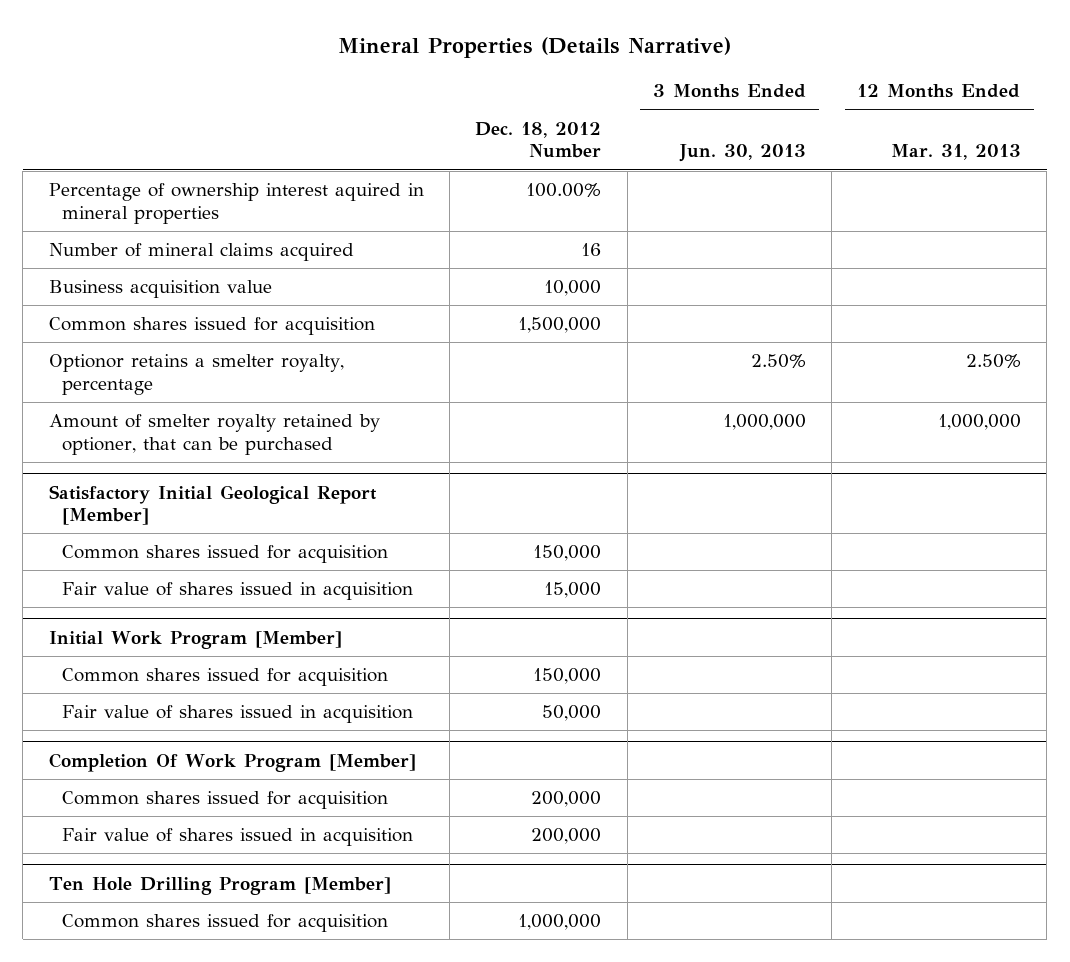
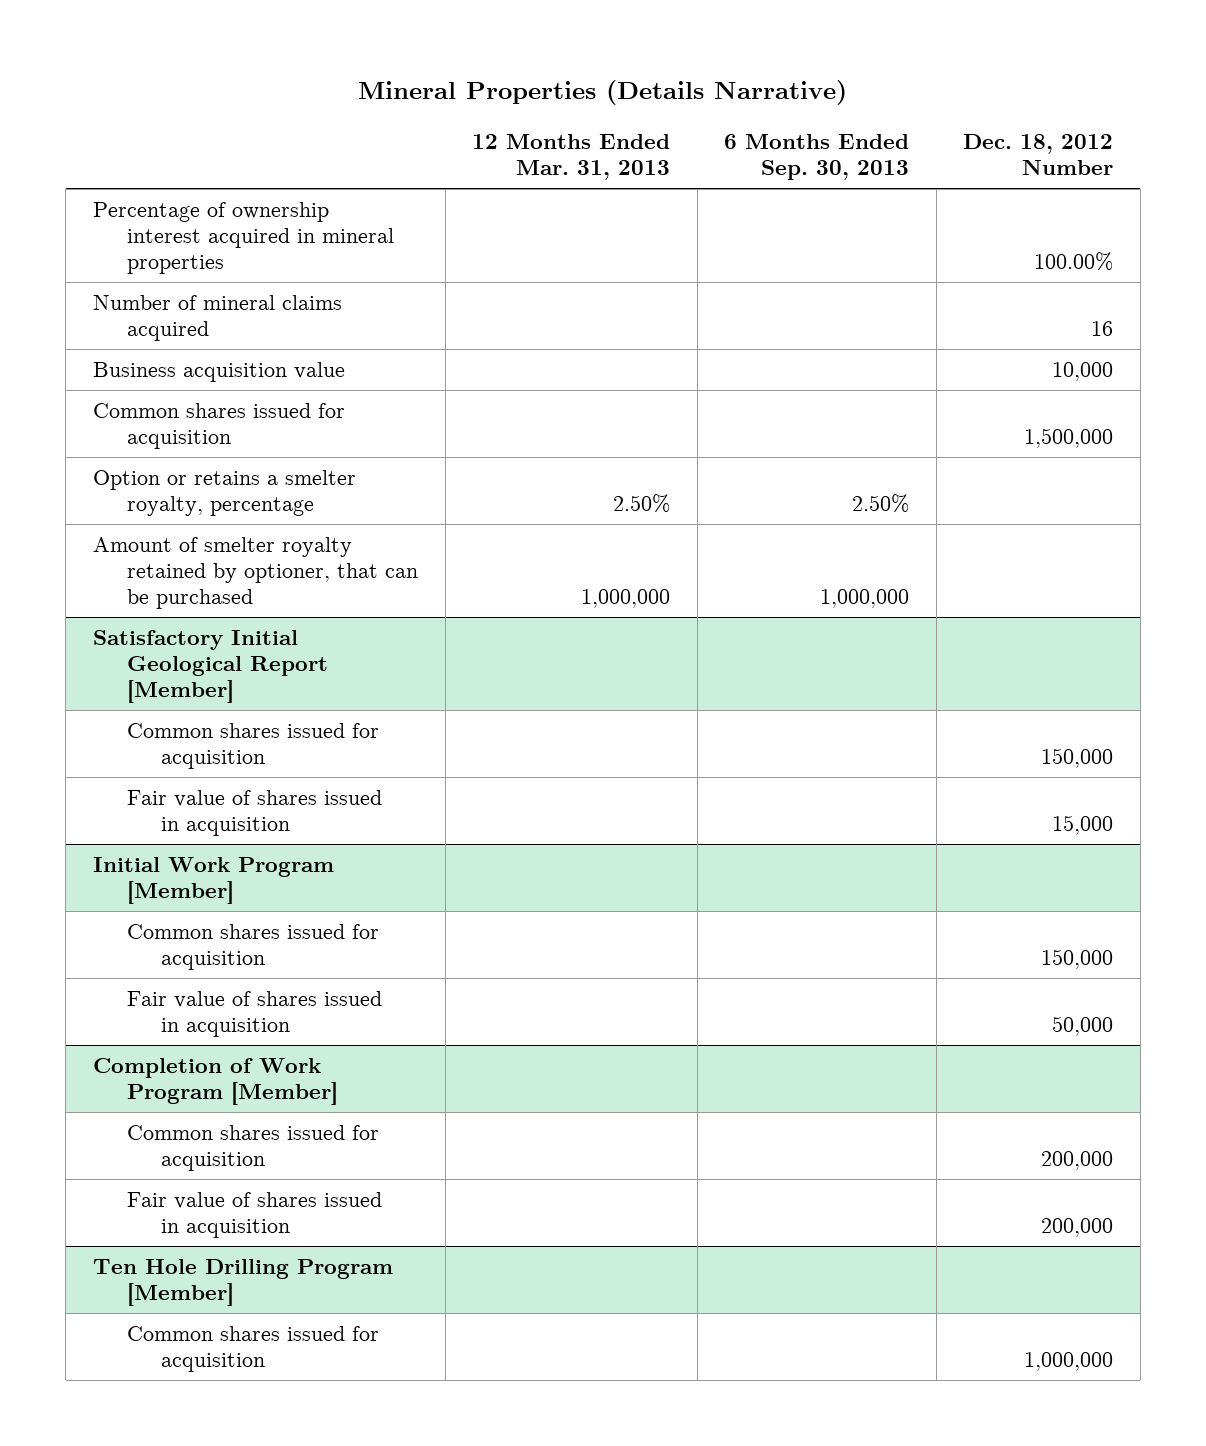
- | Dec. 18, 2012 Number | 3 Months Ended Jun. 30, 2013 | 12 Months Ended Mar. 31, 2013
+ | 12 Months Ended Mar. 31, 2013 | 6 Months Ended Sep. 30, 2013 | Dec. 18, 2012 Number
- Percentage of ownership interest aquired in mineral properties | 100.00% | |
+ Percentage of ownership interest acquired in mineral properties | | | 100.00%
- Optionor retains a smelter royalty, percentage | | 2.50% | 2.50%
+ Option or retains a smelter royalty, percentage | 2.50% | 2.50% |
- Completion Of Work Program [Member]
+ Completion of Work Program [Member]

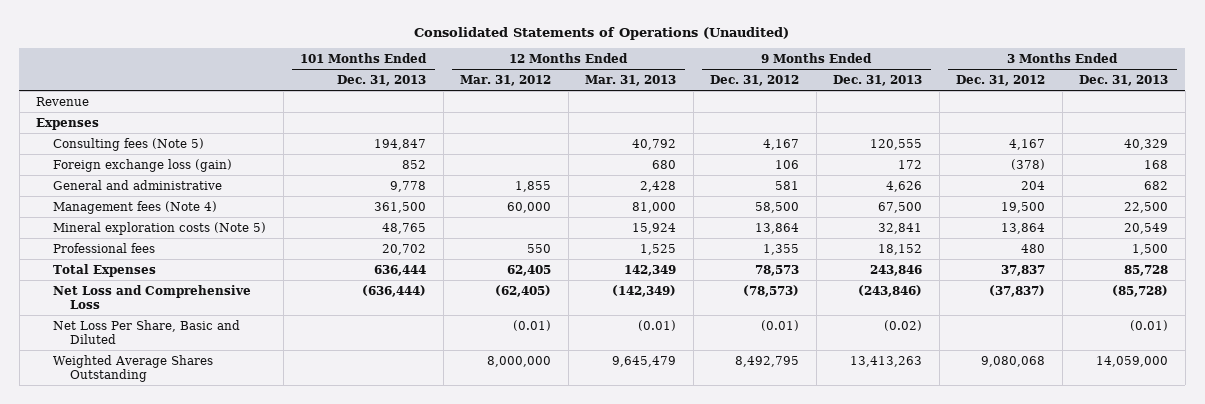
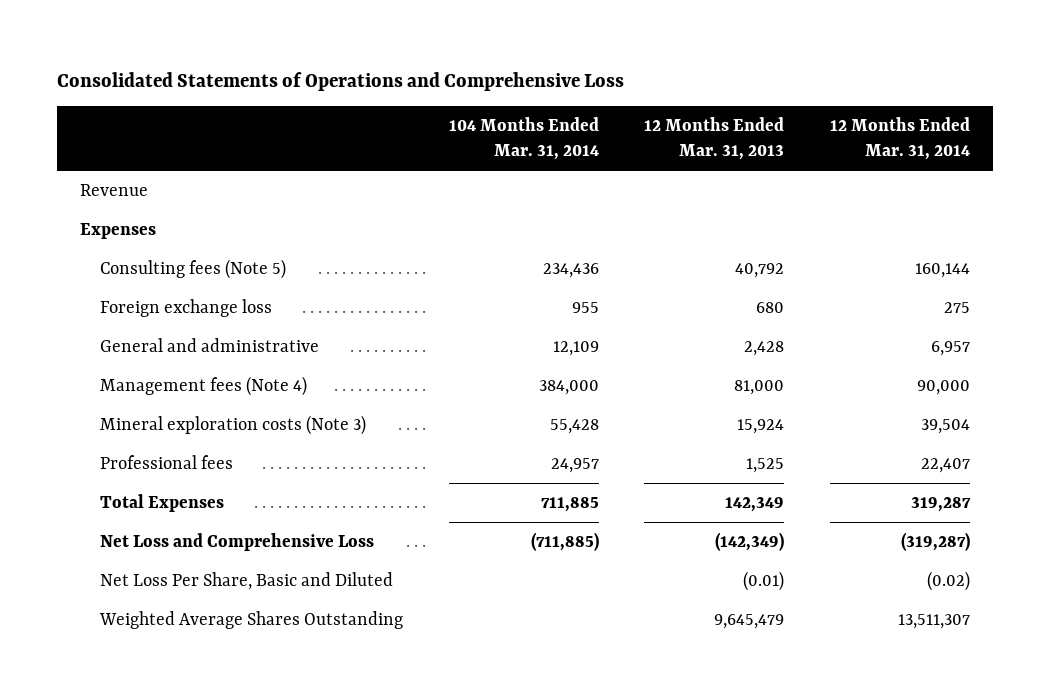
- Consolidated Statements of Operations (Unaudited)
+ Consolidated Statements of Operations and Comprehensive Loss
- | 101 Months Ended Dec. 31, 2013 | 12 Months Ended Mar. 31, 2012 | 12 Months Ended Mar. 31, 2013 | 9 Months Ended Dec. 31, 2012 | 9 Months Ended Dec. 31, 2013 | 3 Months Ended Dec. 31, 2012 | 3 Months Ended Dec. 31, 2013
+ | 104 Months Ended Mar. 31, 2014 | 12 Months Ended Mar. 31, 2013 | 12 Months Ended Mar. 31, 2014
- Foreign exchange loss (gain) | 852 | | 680 | 106 | 172 | (378) | 168
+ Foreign exchange loss | 955 | 680 | 275
- Mineral exploration costs (Note 5) | 48,765 | | 15,924 | 13,864 | 32,841 | 13,864 | 20,549
+ Mineral exploration costs (Note 3) | 55,428 | 15,924 | 39,504

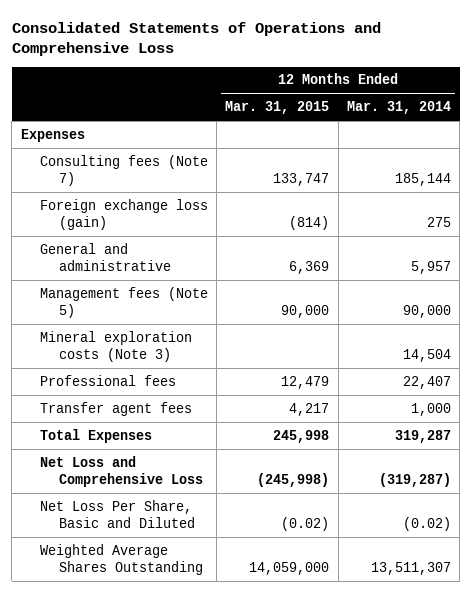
- | 104 Months Ended Mar. 31, 2014 | 12 Months Ended Mar. 31, 2013 | 12 Months Ended Mar. 31, 2014
+ | 12 Months Ended Mar. 31, 2015 | 12 Months Ended Mar. 31, 2014
- Revenue
- Consulting fees (Note 5) | 234,436 | 40,792 | 160,144
- Foreign exchange loss | 955 | 680 | 275
- General and administrative | 12,109 | 2,428 | 6,957
- Management fees (Note 4) | 384,000 | 81,000 | 90,000
- Mineral exploration costs (Note 3) | 55,428 | 15,924 | 39,504
+ Consulting fees (Note 7) | 133,747 | 185,144
+ Foreign exchange loss (gain) | (814) | 275
+ General and administrative | 6,369 | 5,957
+ Management fees (Note 5) | 90,000 | 90,000
+ Mineral exploration costs (Note 3) | | 14,504
+ Transfer agent fees | 4,217 | 1,000

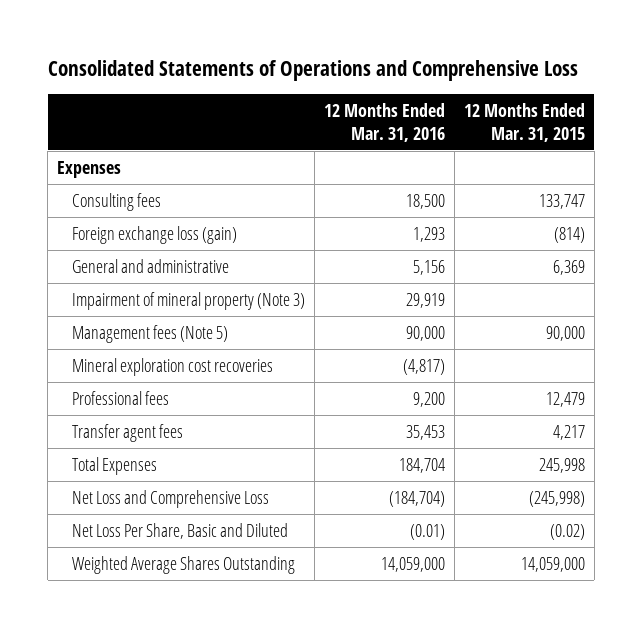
- | 12 Months Ended Mar. 31, 2015 | 12 Months Ended Mar. 31, 2014
+ | 12 Months Ended Mar. 31, 2016 | 12 Months Ended Mar. 31, 2015
- Consulting fees (Note 7) | 133,747 | 185,144
+ Consulting fees | 18,500 | 133,747
+ Impairment of mineral property (Note 3) | 29,919 |
- Mineral exploration costs (Note 3) | | 14,504
+ Mineral exploration cost recoveries | (4,817) |

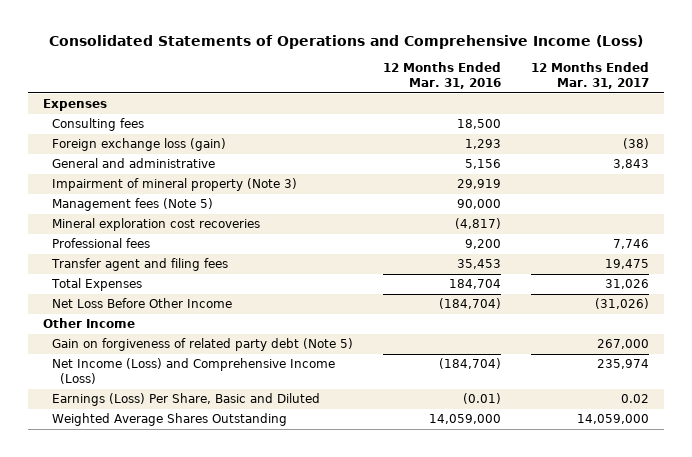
- Consolidated Statements of Operations and Comprehensive Loss
+ Consolidated Statements of Operations and Comprehensive Income (Loss)
- | 12 Months Ended Mar. 31, 2016 | 12 Months Ended Mar. 31, 2015
+ | 12 Months Ended Mar. 31, 2016 | 12 Months Ended Mar. 31, 2017
- Transfer agent fees | 35,453 | 4,217
+ Transfer agent and filing fees | 35,453 | 19,475
- Net Loss and Comprehensive Loss | (184,704) | (245,998)
- Net Loss Per Share, Basic and Diluted | (0.01) | (0.02)
+ Net Loss Before Other Income | (184,704) | (31,026)
+ Other Income
+ Gain on forgiveness of related party debt (Note 5) | | 267,000
+ Net Income (Loss) and Comprehensive Income (Loss) | (184,704) | 235,974
+ Earnings (Loss) Per Share, Basic and Diluted | (0.01) | 0.02

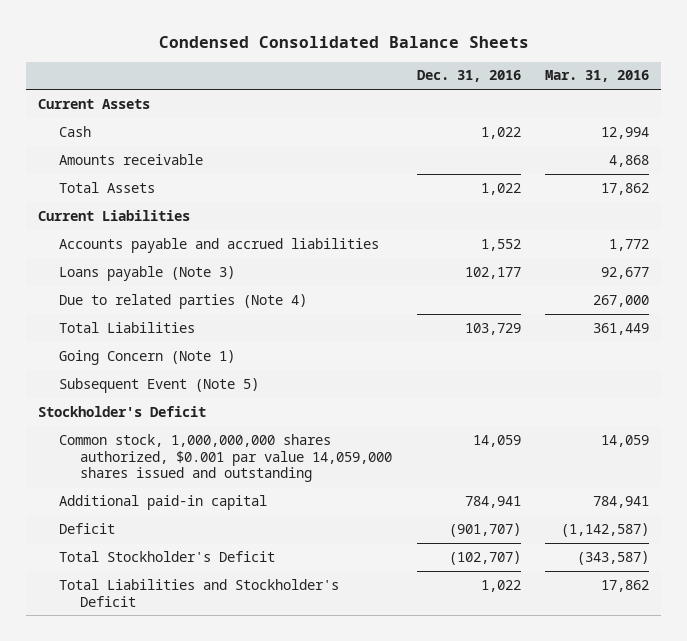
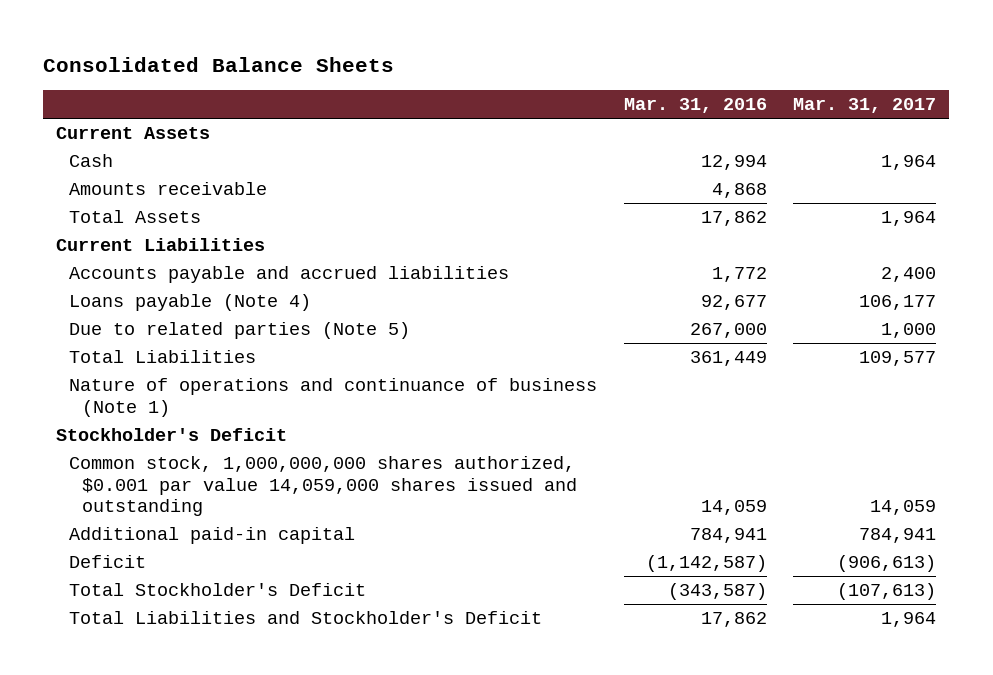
- Condensed Consolidated Balance Sheets
+ Consolidated Balance Sheets
- | Dec. 31, 2016 | Mar. 31, 2016
+ | Mar. 31, 2016 | Mar. 31, 2017
- Loans payable (Note 3) | 102,177 | 92,677
- Due to related parties (Note 4) | | 267,000
+ Loans payable (Note 4) | 92,677 | 106,177
+ Due to related parties (Note 5) | 267,000 | 1,000
- Going Concern (Note 1)
- Subsequent Event (Note 5)
+ Nature of operations and continuance of business (Note 1)

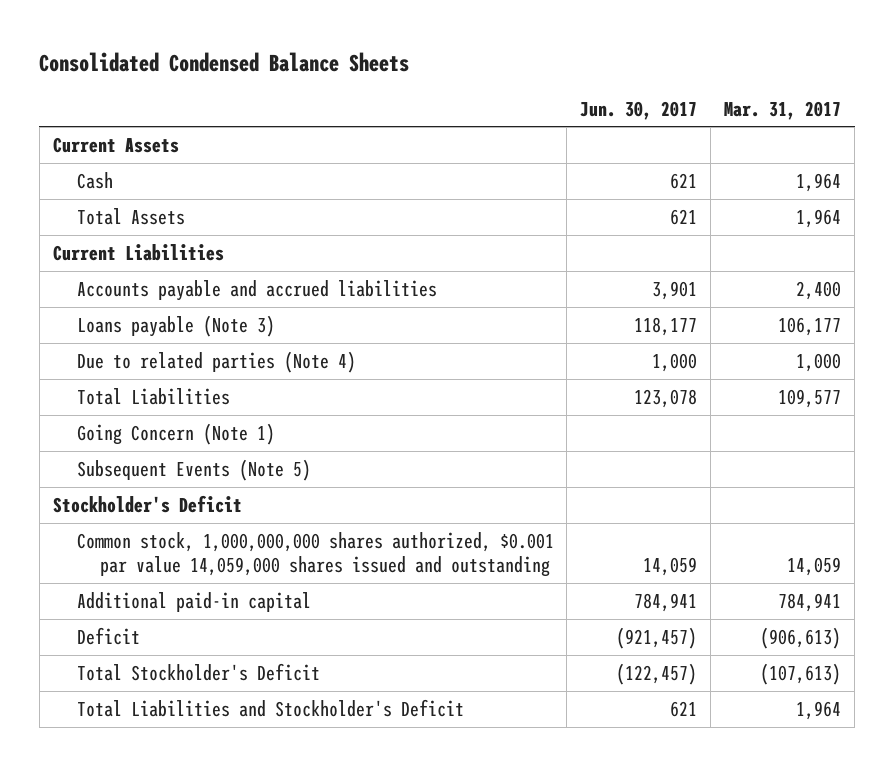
- Consolidated Balance Sheets
+ Consolidated Condensed Balance Sheets
- | Mar. 31, 2016 | Mar. 31, 2017
+ | Jun. 30, 2017 | Mar. 31, 2017
- Amounts receivable | 4,868 |
- Loans payable (Note 4) | 92,677 | 106,177
- Due to related parties (Note 5) | 267,000 | 1,000
+ Loans payable (Note 3) | 118,177 | 106,177
+ Due to related parties (Note 4) | 1,000 | 1,000
- Nature of operations and continuance of business (Note 1)
+ Going Concern (Note 1)
+ Subsequent Events (Note 5)

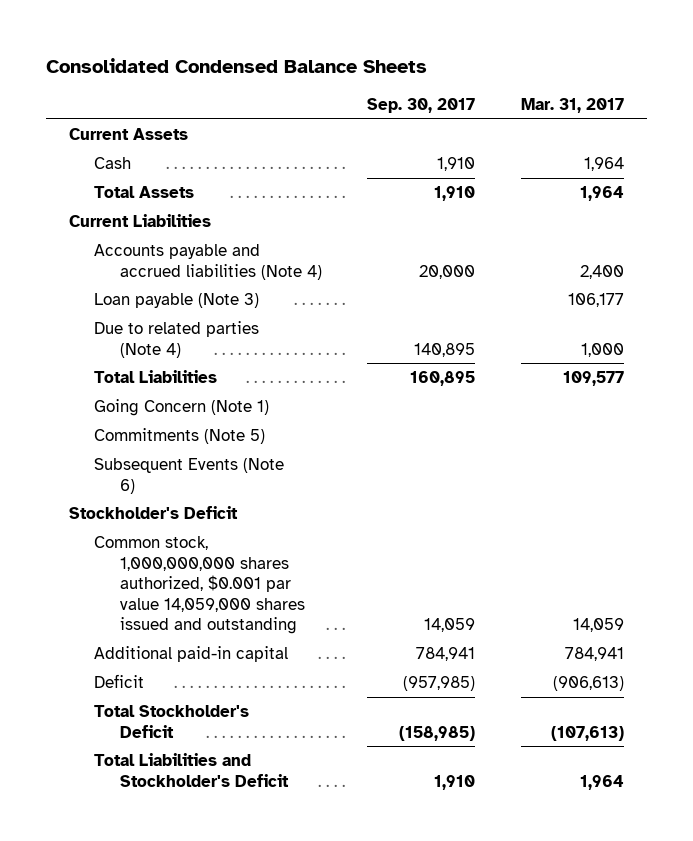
- | Jun. 30, 2017 | Mar. 31, 2017
+ | Sep. 30, 2017 | Mar. 31, 2017
- Accounts payable and accrued liabilities | 3,901 | 2,400
- Loans payable (Note 3) | 118,177 | 106,177
+ Accounts payable and accrued liabilities (Note 4) | 20,000 | 2,400
+ Loan payable (Note 3) | | 106,177
- Subsequent Events (Note 5)
+ Commitments (Note 5)
+ Subsequent Events (Note 6)

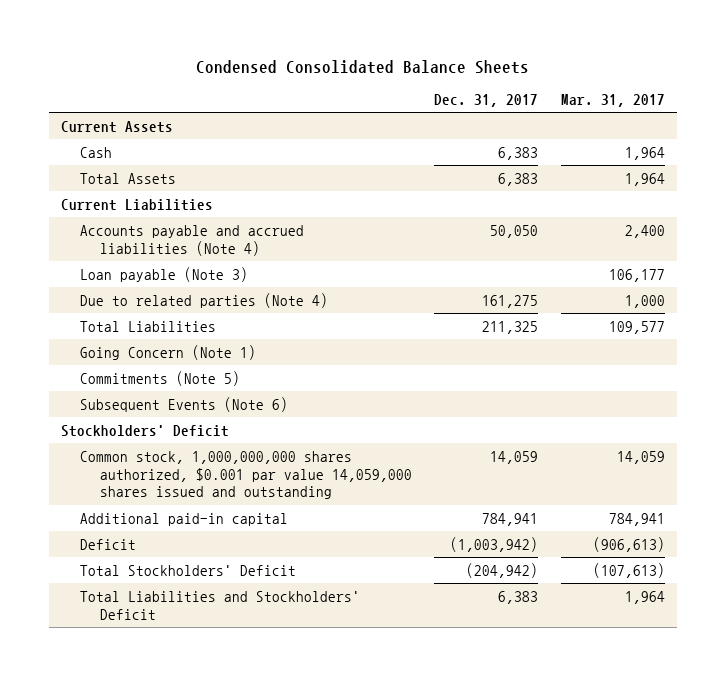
- Consolidated Condensed Balance Sheets
+ Condensed Consolidated Balance Sheets
- | Sep. 30, 2017 | Mar. 31, 2017
+ | Dec. 31, 2017 | Mar. 31, 2017
- Stockholder's Deficit
+ Stockholders' Deficit
- Total Stockholder's Deficit | (158,985) | (107,613)
- Total Liabilities and Stockholder's Deficit | 1,910 | 1,964
+ Total Stockholders' Deficit | (204,942) | (107,613)
+ Total Liabilities and Stockholders' Deficit | 6,383 | 1,964

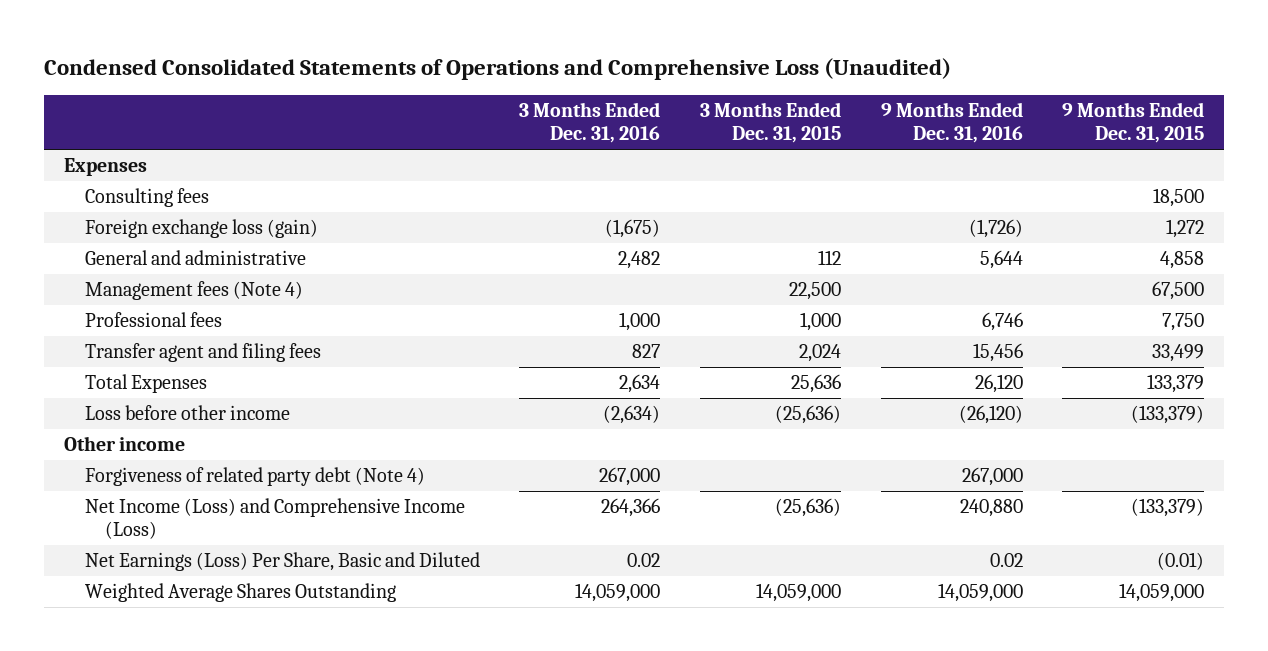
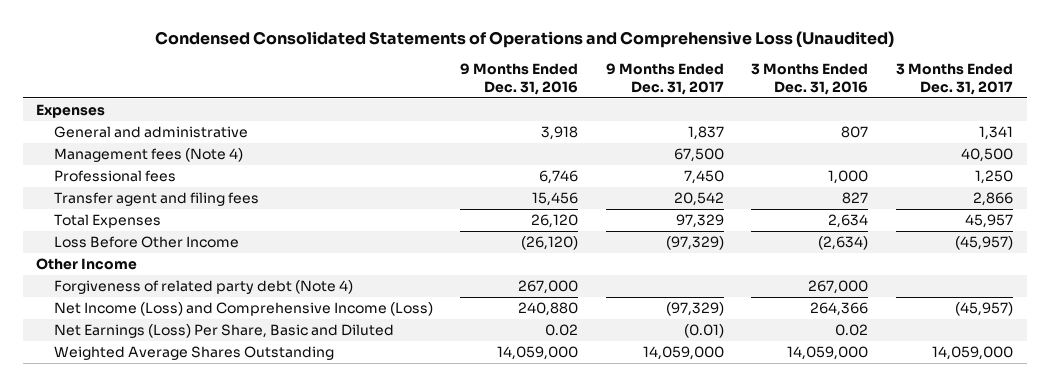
- | 3 Months Ended Dec. 31, 2016 | 3 Months Ended Dec. 31, 2015 | 9 Months Ended Dec. 31, 2016 | 9 Months Ended Dec. 31, 2015
+ | 9 Months Ended Dec. 31, 2016 | 9 Months Ended Dec. 31, 2017 | 3 Months Ended Dec. 31, 2016 | 3 Months Ended Dec. 31, 2017
- Consulting fees | | | | 18,500
- Foreign exchange loss (gain) | (1,675) | | (1,726) | 1,272
- General and administrative | 2,482 | 112 | 5,644 | 4,858
+ General and administrative | 3,918 | 1,837 | 807 | 1,341
- Loss before other income | (2,634) | (25,636) | (26,120) | (133,379)
- Other income
+ Loss Before Other Income | (26,120) | (97,329) | (2,634) | (45,957)
+ Other Income

